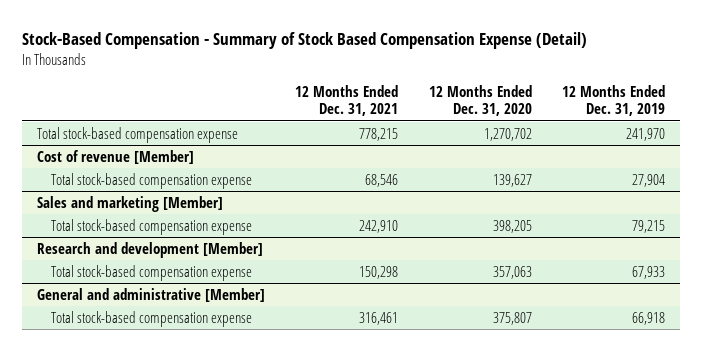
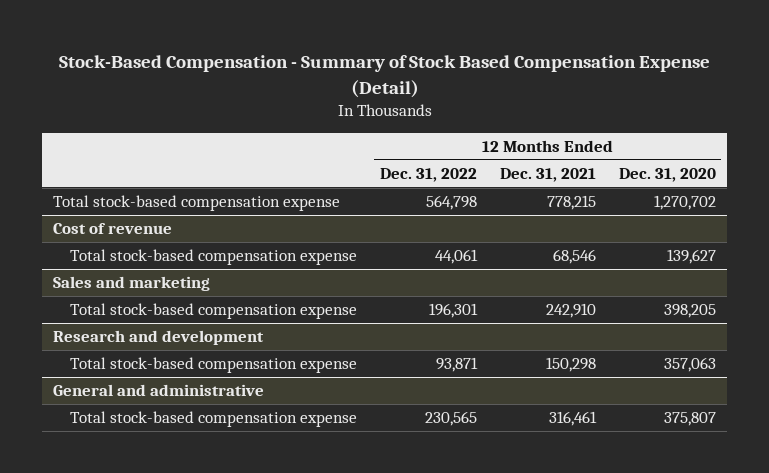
- | 12 Months Ended Dec. 31, 2021 | 12 Months Ended Dec. 31, 2020 | 12 Months Ended Dec. 31, 2019
+ | 12 Months Ended Dec. 31, 2022 | 12 Months Ended Dec. 31, 2021 | 12 Months Ended Dec. 31, 2020
- Cost of revenue [Member]
+ Cost of revenue
- Sales and marketing [Member]
+ Sales and marketing
- Research and development [Member]
+ Research and development
- General and administrative [Member]
+ General and administrative

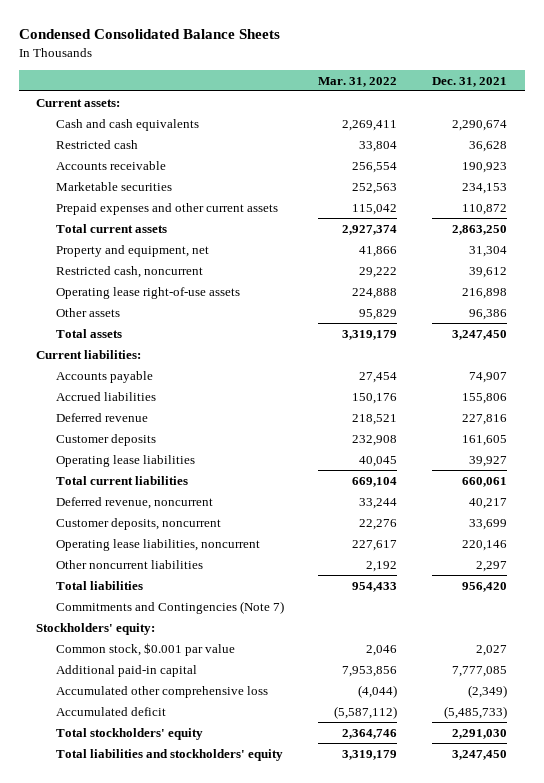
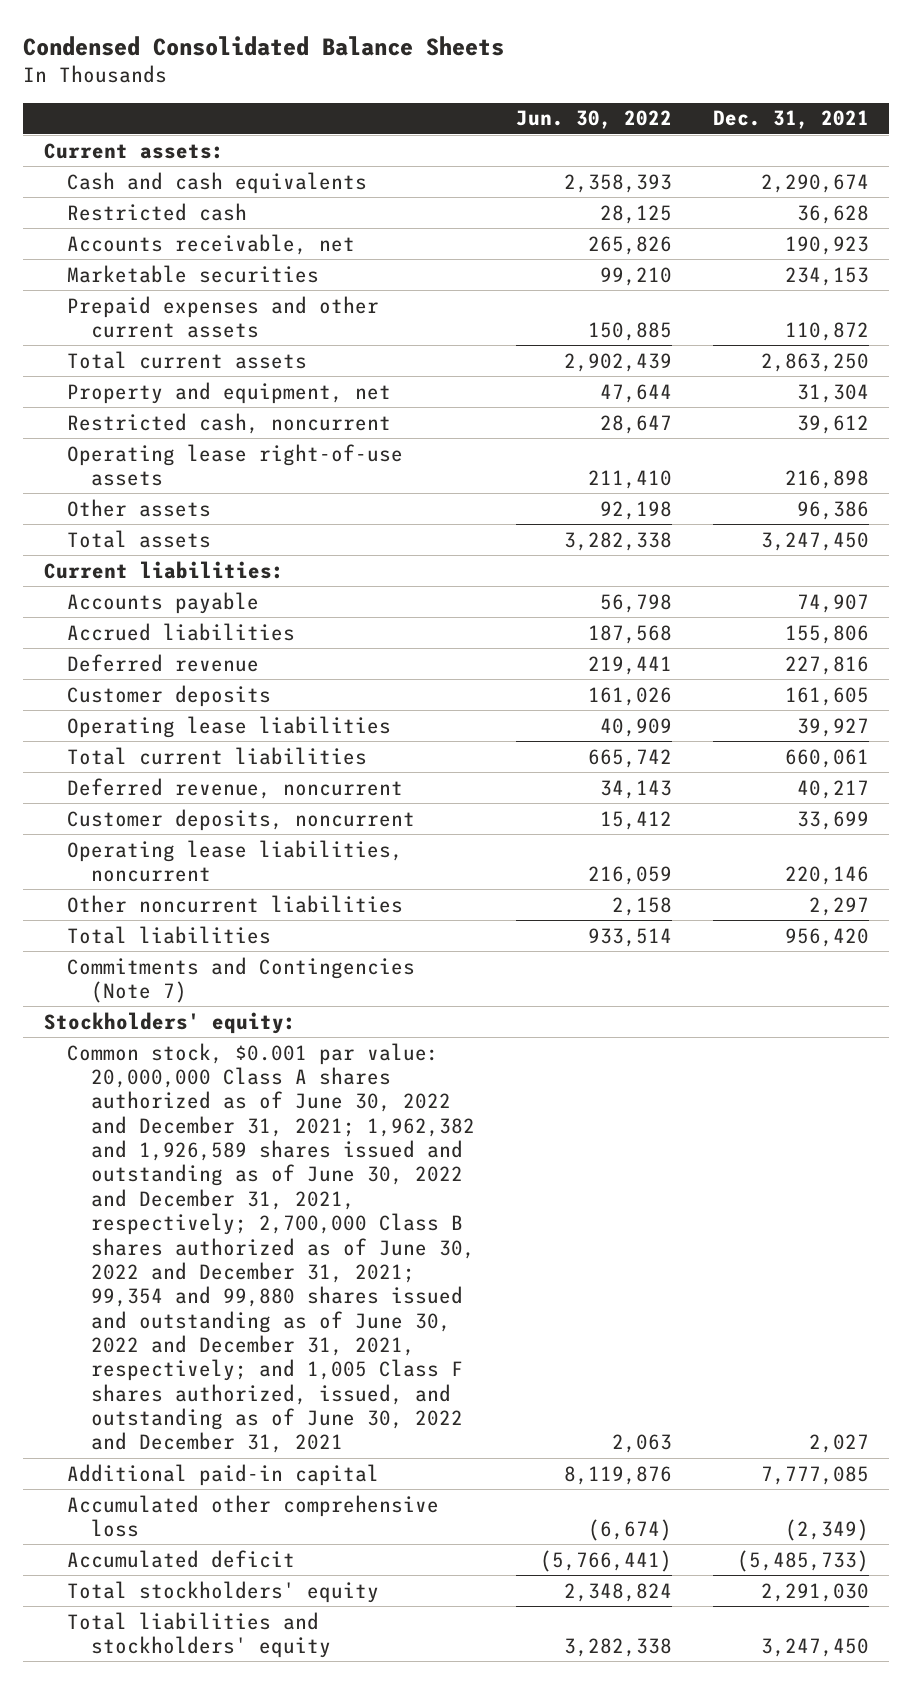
- | Mar. 31, 2022 | Dec. 31, 2021
+ | Jun. 30, 2022 | Dec. 31, 2021
- Accounts receivable | 256,554 | 190,923
+ Accounts receivable, net | 265,826 | 190,923
- Common stock, $0.001 par value | 2,046 | 2,027
+ Common stock, $0.001 par value: 20,000,000 Class A shares authorized as of June 30, 2022 and December 31, 2021; 1,962,382 and 1,926,589 shares issued and outstanding as of June 30, 2022 and December 31, 2021, respectively; 2,700,000 Class B shares authorized as of June 30, 2022 and December 31, 2021; 99,354 and 99,880 shares issued and outstanding as of June 30, 2022 and December 31, 2021, respectively; and 1,005 Class F shares authorized, issued, and outstanding as of June 30, 2022 and December 31, 2021 | 2,063 | 2,027

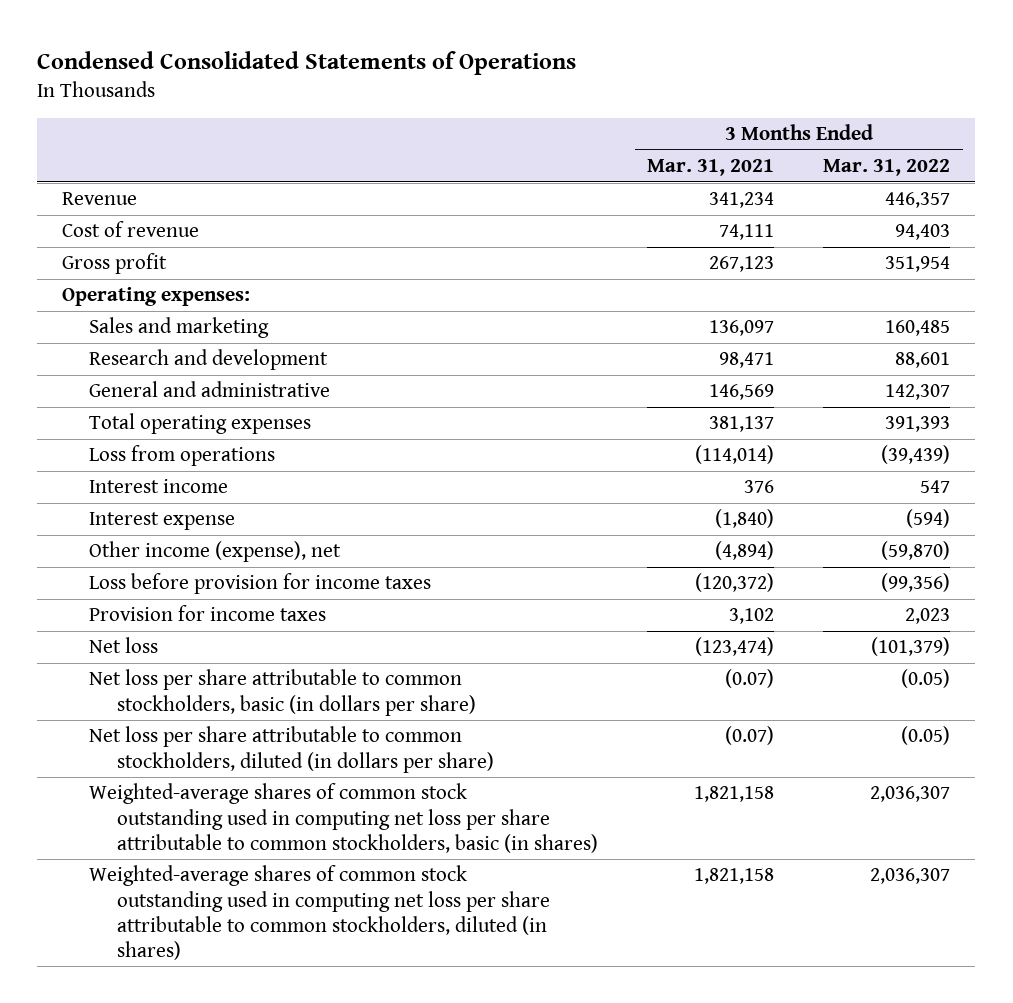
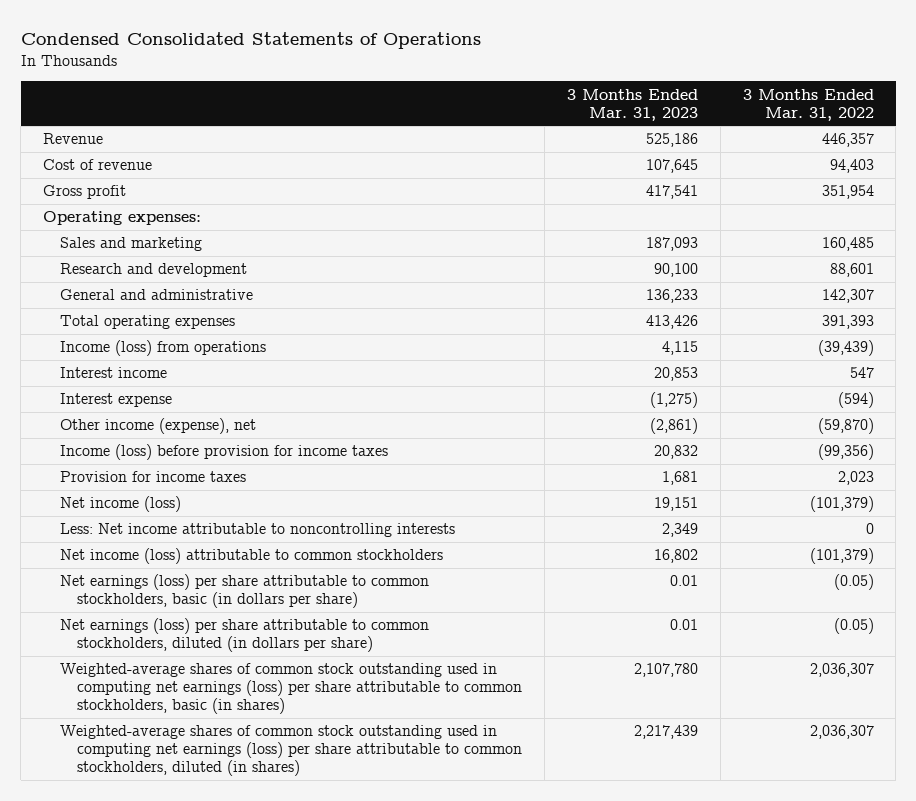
- | 3 Months Ended Mar. 31, 2021 | 3 Months Ended Mar. 31, 2022
+ | 3 Months Ended Mar. 31, 2023 | 3 Months Ended Mar. 31, 2022
- Loss from operations | (114,014) | (39,439)
+ Income (loss) from operations | 4,115 | (39,439)
- Loss before provision for income taxes | (120,372) | (99,356)
+ Income (loss) before provision for income taxes | 20,832 | (99,356)
- Net loss | (123,474) | (101,379)
- Net loss per share attributable to common stockholders, basic (in dollars per share) | (0.07) | (0.05)
- Net loss per share attributable to common stockholders, diluted (in dollars per share) | (0.07) | (0.05)
- Weighted-average shares of common stock outstanding used in computing net loss per share attributable to common stockholders, basic (in shares) | 1,821,158 | 2,036,307
- Weighted-average shares of common stock outstanding used in computing net loss per share attributable to common stockholders, diluted (in shares) | 1,821,158 | 2,036,307
+ Net income (loss) | 19,151 | (101,379)
+ Less: Net income attributable to noncontrolling interests | 2,349 | 0
+ Net income (loss) attributable to common stockholders | 16,802 | (101,379)
+ Net earnings (loss) per share attributable to common stockholders, basic (in dollars per share) | 0.01 | (0.05)
+ Net earnings (loss) per share attributable to common stockholders, diluted (in dollars per share) | 0.01 | (0.05)
+ Weighted-average shares of common stock outstanding used in computing net earnings (loss) per share attributable to common stockholders, basic (in shares) | 2,107,780 | 2,036,307
+ Weighted-average shares of common stock outstanding used in computing net earnings (loss) per share attributable to common stockholders, diluted (in shares) | 2,217,439 | 2,036,307

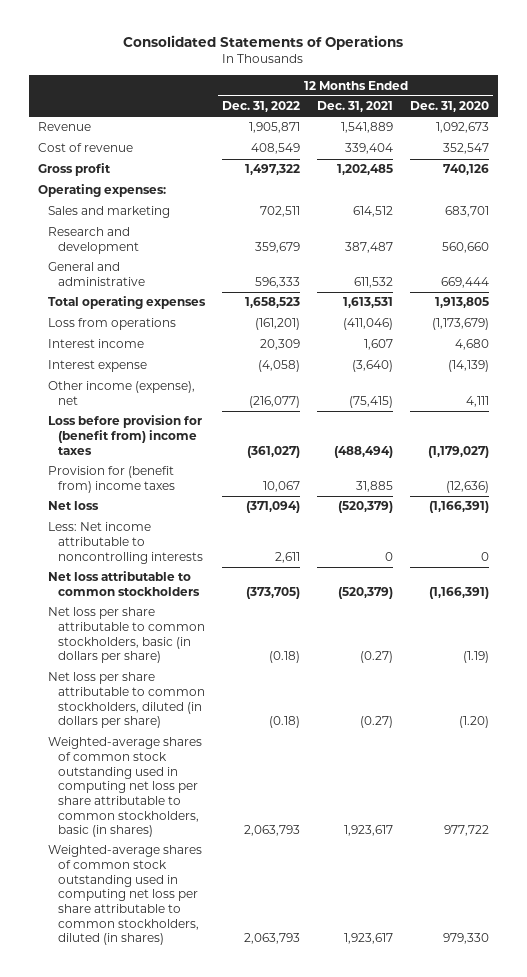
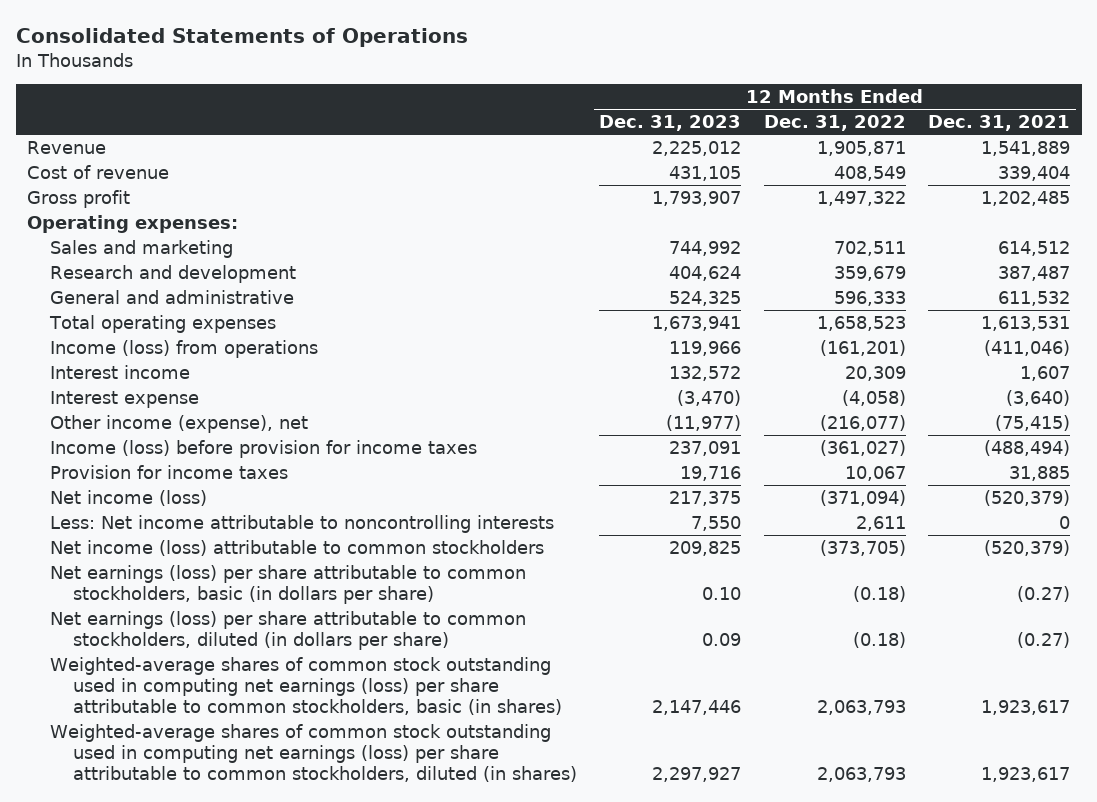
- | 12 Months Ended Dec. 31, 2022 | 12 Months Ended Dec. 31, 2021 | 12 Months Ended Dec. 31, 2020
+ | 12 Months Ended Dec. 31, 2023 | 12 Months Ended Dec. 31, 2022 | 12 Months Ended Dec. 31, 2021
- Loss from operations | (161,201) | (411,046) | (1,173,679)
+ Income (loss) from operations | 119,966 | (161,201) | (411,046)
- Loss before provision for (benefit from) income taxes | (361,027) | (488,494) | (1,179,027)
- Provision for (benefit from) income taxes | 10,067 | 31,885 | (12,636)
- Net loss | (371,094) | (520,379) | (1,166,391)
+ Income (loss) before provision for income taxes | 237,091 | (361,027) | (488,494)
+ Provision for income taxes | 19,716 | 10,067 | 31,885
+ Net income (loss) | 217,375 | (371,094) | (520,379)
- Net loss attributable to common stockholders | (373,705) | (520,379) | (1,166,391)
- Net loss per share attributable to common stockholders, basic (in dollars per share) | (0.18) | (0.27) | (1.19)
- Net loss per share attributable to common stockholders, diluted (in dollars per share) | (0.18) | (0.27) | (1.20)
- Weighted-average shares of common stock outstanding used in computing net loss per share attributable to common stockholders, basic (in shares) | 2,063,793 | 1,923,617 | 977,722
- Weighted-average shares of common stock outstanding used in computing net loss per share attributable to common stockholders, diluted (in shares) | 2,063,793 | 1,923,617 | 979,330
+ Net income (loss) attributable to common stockholders | 209,825 | (373,705) | (520,379)
+ Net earnings (loss) per share attributable to common stockholders, basic (in dollars per share) | 0.10 | (0.18) | (0.27)
+ Net earnings (loss) per share attributable to common stockholders, diluted (in dollars per share) | 0.09 | (0.18) | (0.27)
+ Weighted-average shares of common stock outstanding used in computing net earnings (loss) per share attributable to common stockholders, basic (in shares) | 2,147,446 | 2,063,793 | 1,923,617
+ Weighted-average shares of common stock outstanding used in computing net earnings (loss) per share attributable to common stockholders, diluted (in shares) | 2,297,927 | 2,063,793 | 1,923,617

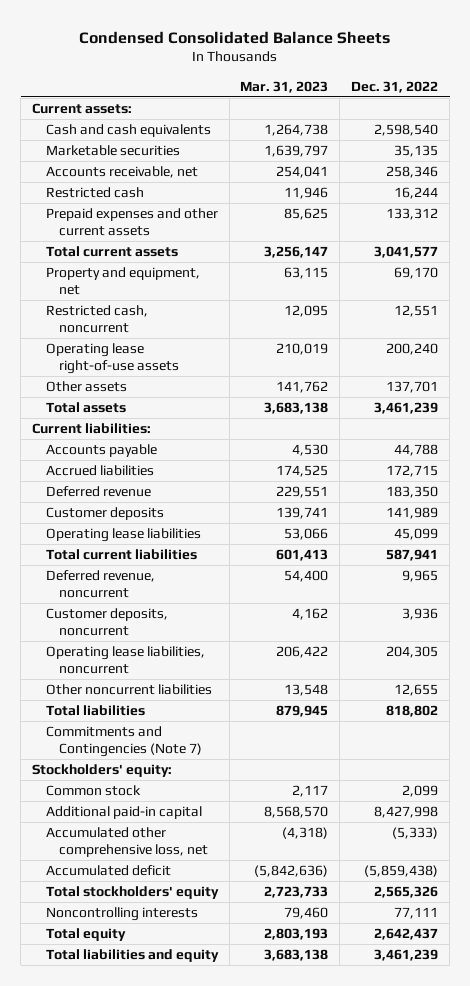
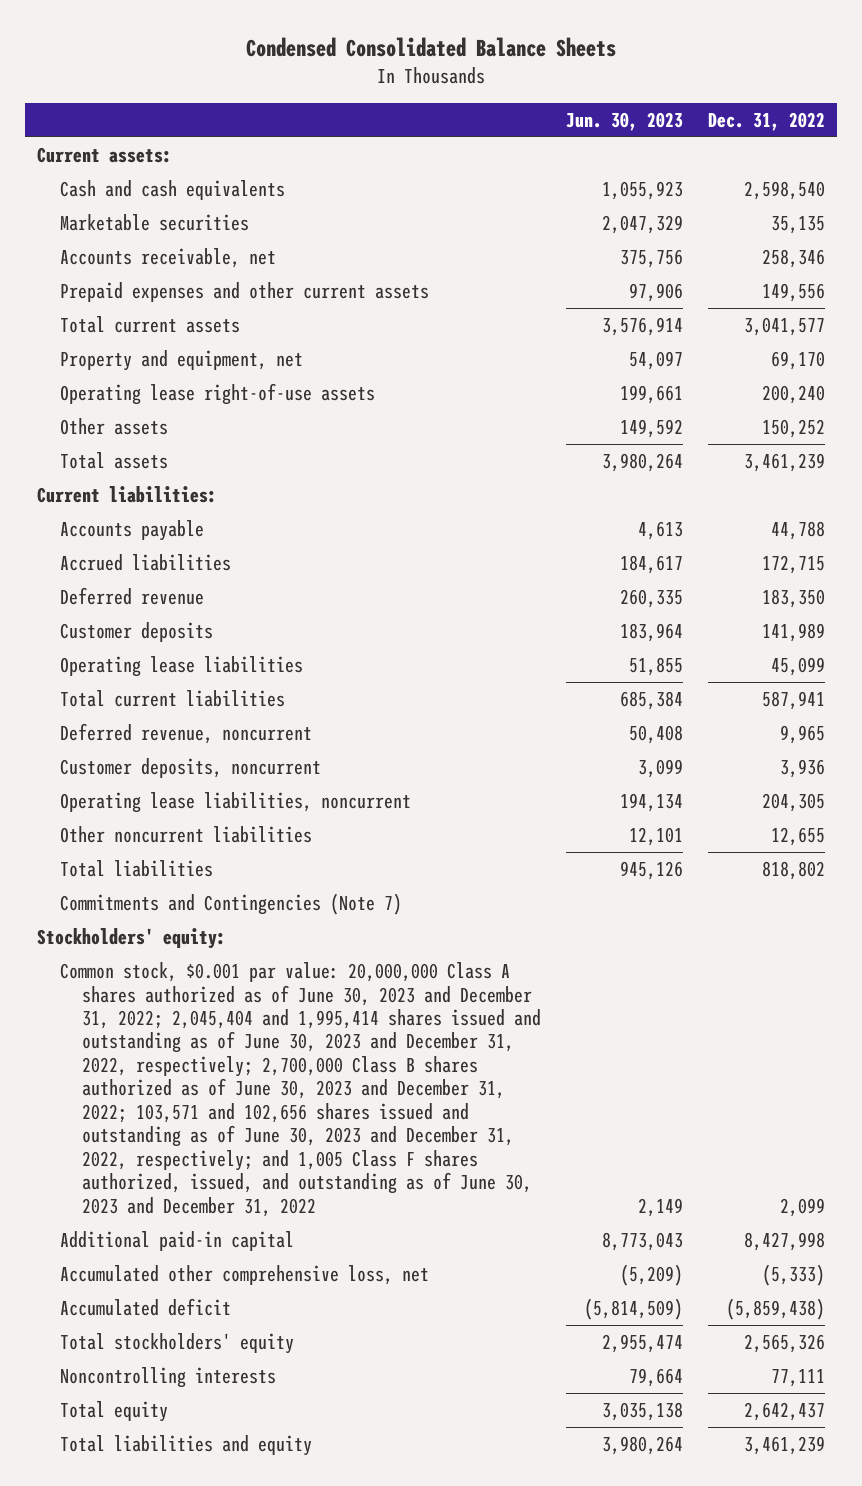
- | Mar. 31, 2023 | Dec. 31, 2022
+ | Jun. 30, 2023 | Dec. 31, 2022
- Restricted cash | 11,946 | 16,244
- Prepaid expenses and other current assets | 85,625 | 133,312
+ Prepaid expenses and other current assets | 97,906 | 149,556
- Restricted cash, noncurrent | 12,095 | 12,551
- Other assets | 141,762 | 137,701
+ Other assets | 149,592 | 150,252
- Common stock | 2,117 | 2,099
+ Common stock, $0.001 par value: 20,000,000 Class A shares authorized as of June 30, 2023 and December 31, 2022; 2,045,404 and 1,995,414 shares issued and outstanding as of June 30, 2023 and December 31, 2022, respectively; 2,700,000 Class B shares authorized as of June 30, 2023 and December 31, 2022; 103,571 and 102,656 shares issued and outstanding as of June 30, 2023 and December 31, 2022, respectively; and 1,005 Class F shares authorized, issued, and outstanding as of June 30, 2023 and December 31, 2022 | 2,149 | 2,099

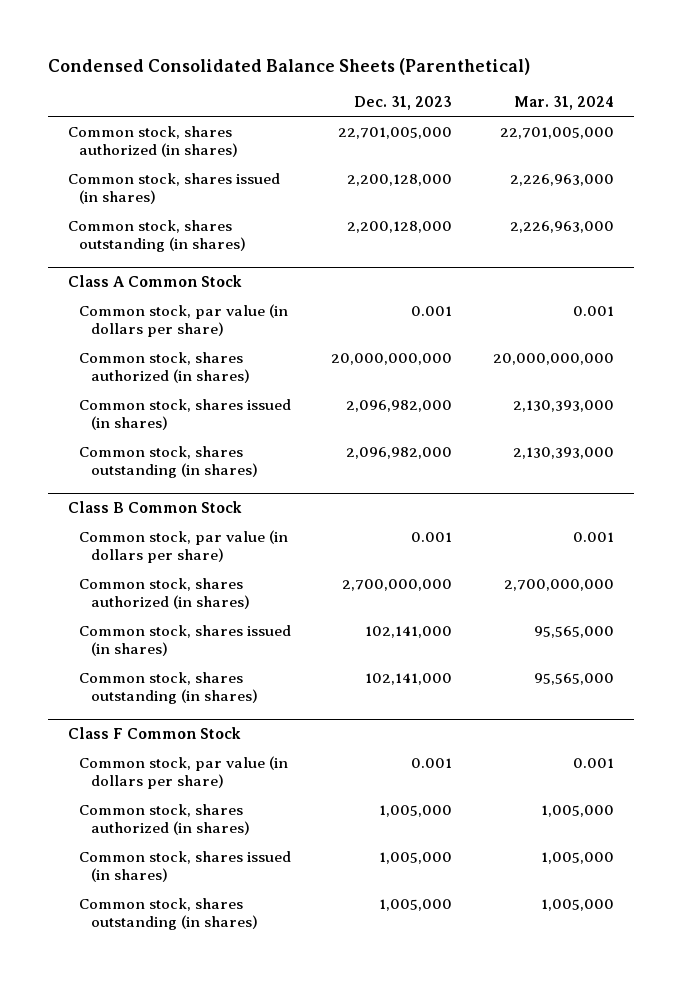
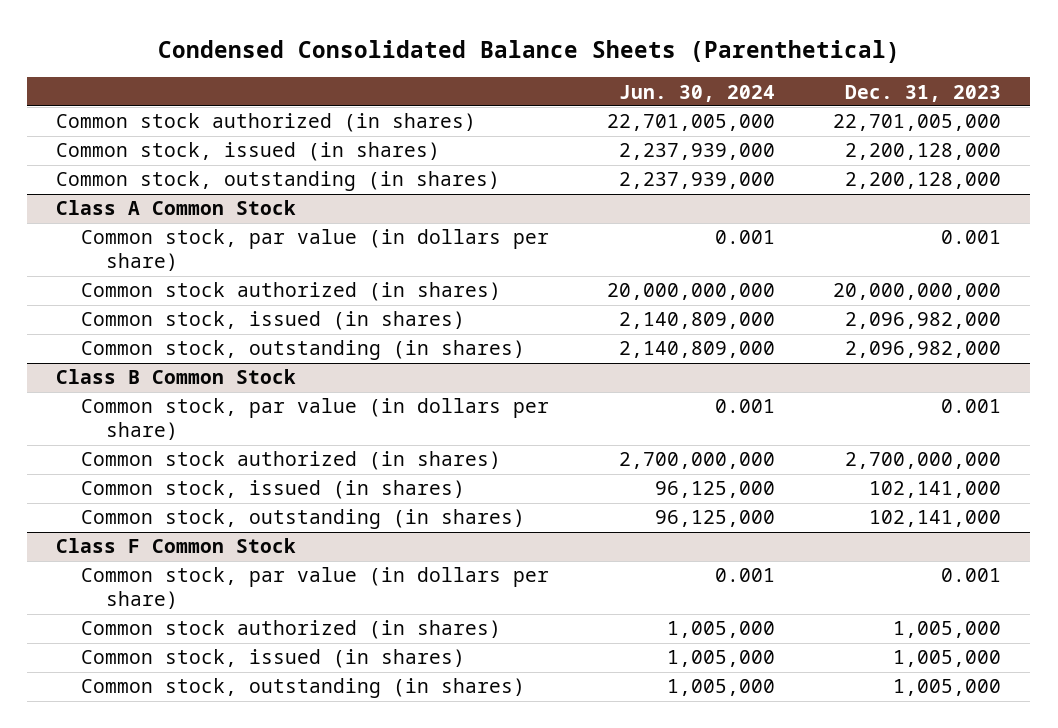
- | Dec. 31, 2023 | Mar. 31, 2024
+ | Jun. 30, 2024 | Dec. 31, 2023
- Common stock, shares authorized (in shares) | 22,701,005,000 | 22,701,005,000
- Common stock, shares issued (in shares) | 2,200,128,000 | 2,226,963,000
- Common stock, shares outstanding (in shares) | 2,200,128,000 | 2,226,963,000
+ Common stock authorized (in shares) | 22,701,005,000 | 22,701,005,000
+ Common stock, issued (in shares) | 2,237,939,000 | 2,200,128,000
+ Common stock, outstanding (in shares) | 2,237,939,000 | 2,200,128,000
@ Class A Common Stock
- Common stock, shares authorized (in shares) | 20,000,000,000 | 20,000,000,000
- Common stock, shares issued (in shares) | 2,096,982,000 | 2,130,393,000
- Common stock, shares outstanding (in shares) | 2,096,982,000 | 2,130,393,000
+ Common stock authorized (in shares) | 20,000,000,000 | 20,000,000,000
+ Common stock, issued (in shares) | 2,140,809,000 | 2,096,982,000
+ Common stock, outstanding (in shares) | 2,140,809,000 | 2,096,982,000
@ Class B Common Stock
- Common stock, shares authorized (in shares) | 2,700,000,000 | 2,700,000,000
- Common stock, shares issued (in shares) | 102,141,000 | 95,565,000
- Common stock, shares outstanding (in shares) | 102,141,000 | 95,565,000
+ Common stock authorized (in shares) | 2,700,000,000 | 2,700,000,000
+ Common stock, issued (in shares) | 96,125,000 | 102,141,000
+ Common stock, outstanding (in shares) | 96,125,000 | 102,141,000
@ Class F Common Stock
- Common stock, shares authorized (in shares) | 1,005,000 | 1,005,000
- Common stock, shares issued (in shares) | 1,005,000 | 1,005,000
- Common stock, shares outstanding (in shares) | 1,005,000 | 1,005,000
+ Common stock authorized (in shares) | 1,005,000 | 1,005,000
+ Common stock, issued (in shares) | 1,005,000 | 1,005,000
+ Common stock, outstanding (in shares) | 1,005,000 | 1,005,000

